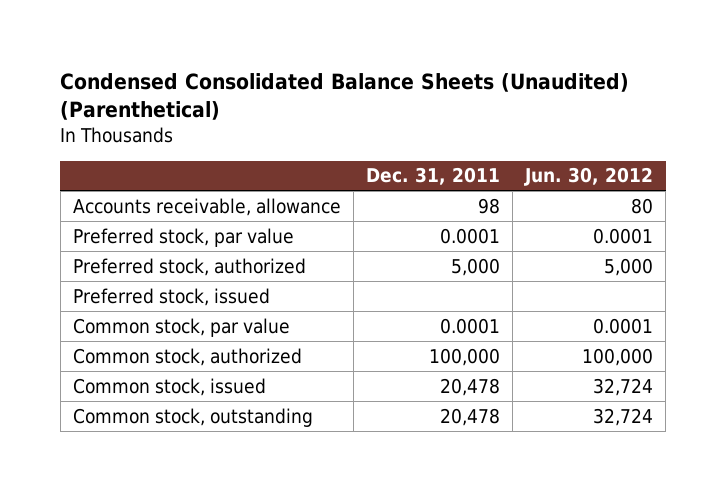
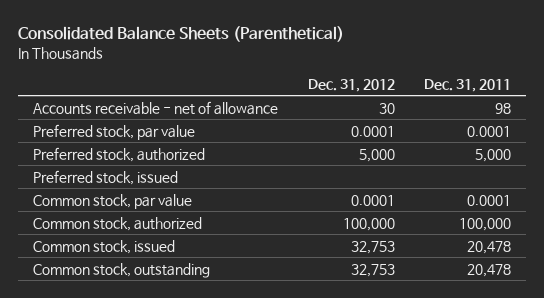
- Condensed Consolidated Balance Sheets (Unaudited) (Parenthetical)
+ Consolidated Balance Sheets (Parenthetical)
- | Dec. 31, 2011 | Jun. 30, 2012
+ | Dec. 31, 2012 | Dec. 31, 2011
- Accounts receivable, allowance | 98 | 80
+ Accounts receivable - net of allowance | 30 | 98

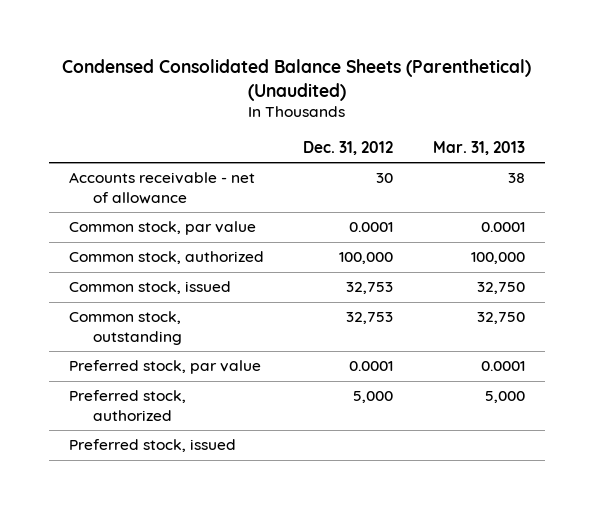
- Consolidated Balance Sheets (Parenthetical)
+ Condensed Consolidated Balance Sheets (Parenthetical) (Unaudited)
- | Dec. 31, 2012 | Dec. 31, 2011
+ | Dec. 31, 2012 | Mar. 31, 2013
moved down: Preferred stock, par value | 0.0001 | 0.0001
moved down: Preferred stock, authorized | 5,000 | 5,000
moved down: Preferred stock, issued

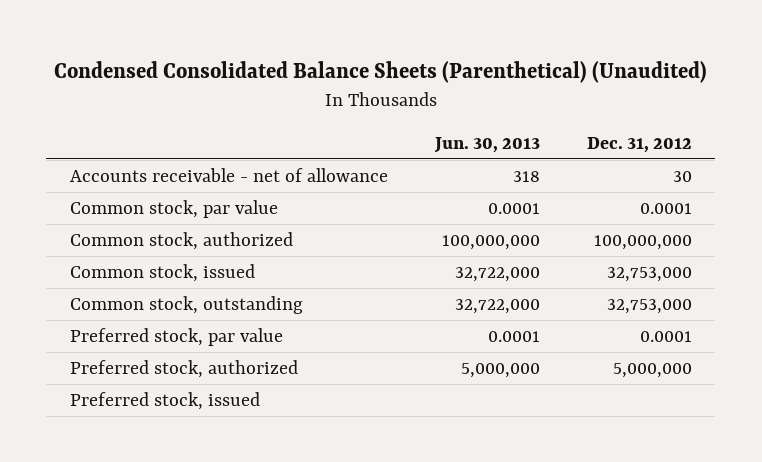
- | Dec. 31, 2012 | Mar. 31, 2013
+ | Jun. 30, 2013 | Dec. 31, 2012
- Common stock, authorized | 100,000 | 100,000
- Common stock, issued | 32,753 | 32,750
- Common stock, outstanding | 32,753 | 32,750
+ Common stock, authorized | 100,000,000 | 100,000,000
+ Common stock, issued | 32,722,000 | 32,753,000
+ Common stock, outstanding | 32,722,000 | 32,753,000
- Preferred stock, authorized | 5,000 | 5,000
+ Preferred stock, authorized | 5,000,000 | 5,000,000

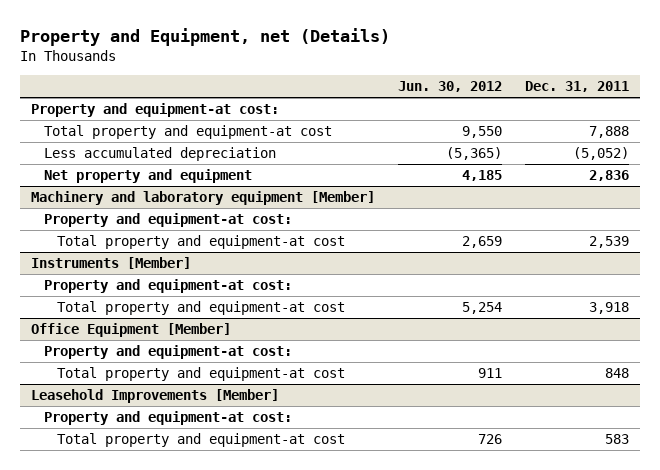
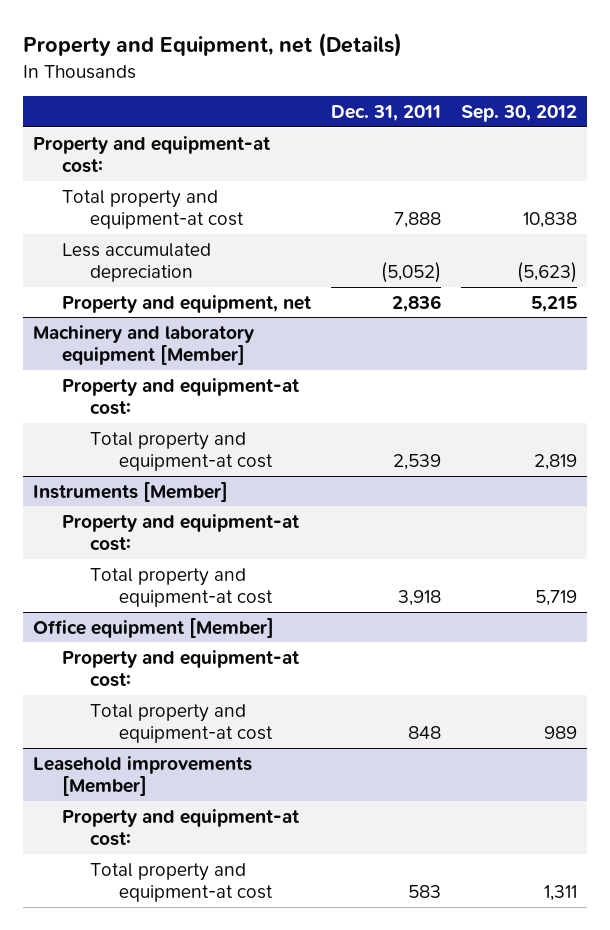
- | Jun. 30, 2012 | Dec. 31, 2011
+ | Dec. 31, 2011 | Sep. 30, 2012
- Net property and equipment | 4,185 | 2,836
+ Property and equipment, net | 2,836 | 5,215
- Office Equipment [Member]
+ Office equipment [Member]
- Leasehold Improvements [Member]
+ Leasehold improvements [Member]

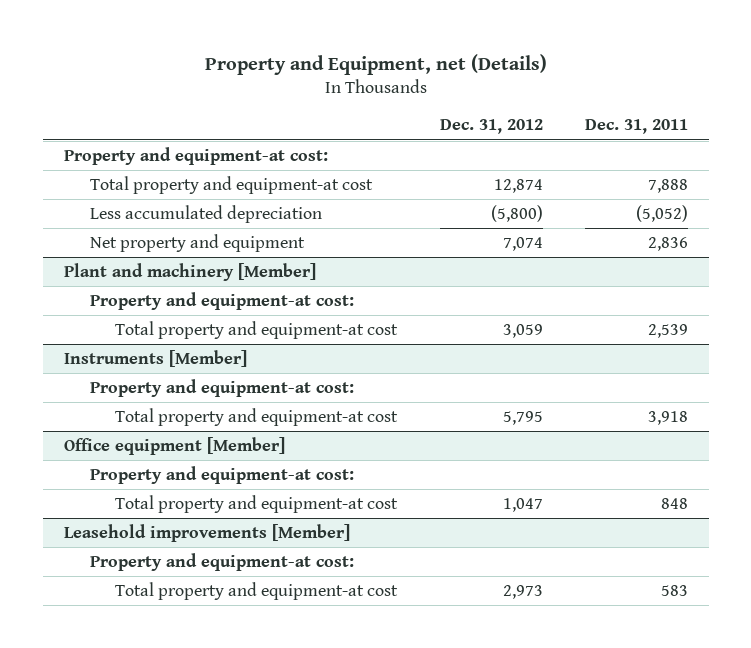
- | Dec. 31, 2011 | Sep. 30, 2012
+ | Dec. 31, 2012 | Dec. 31, 2011
- Property and equipment, net | 2,836 | 5,215
- Machinery and laboratory equipment [Member]
+ Net property and equipment | 7,074 | 2,836
+ Plant and machinery [Member]

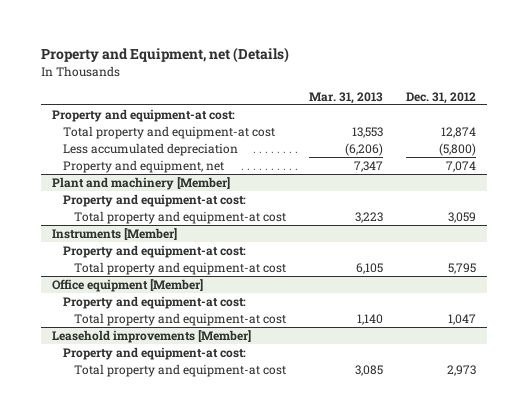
- | Dec. 31, 2012 | Dec. 31, 2011
+ | Mar. 31, 2013 | Dec. 31, 2012
- Net property and equipment | 7,074 | 2,836
+ Property and equipment, net | 7,347 | 7,074

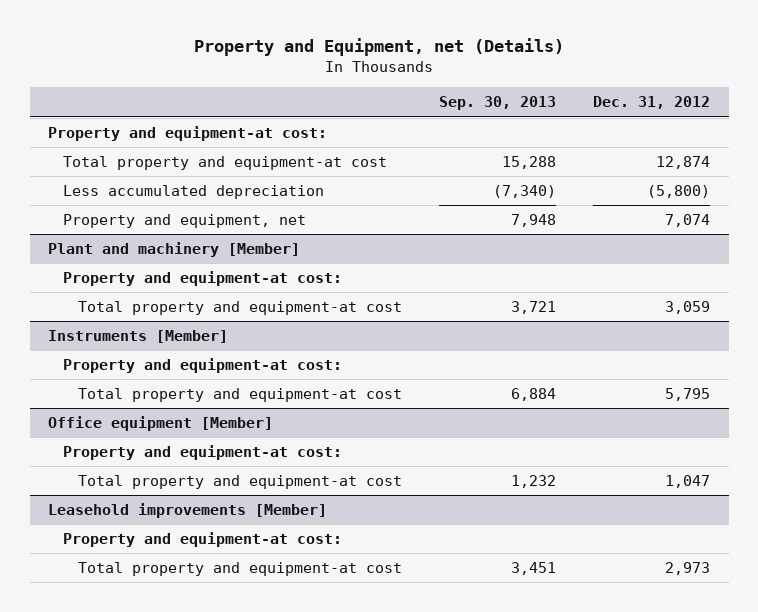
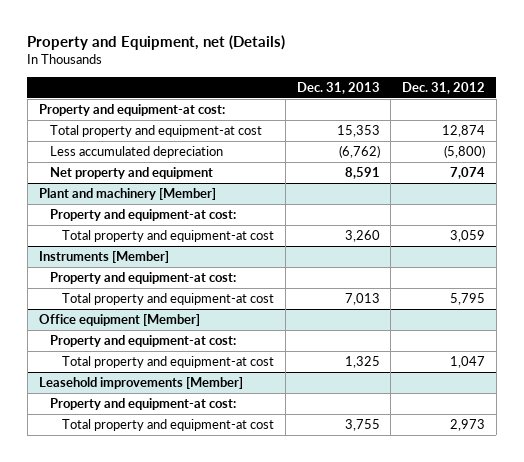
- | Sep. 30, 2013 | Dec. 31, 2012
+ | Dec. 31, 2013 | Dec. 31, 2012
- Property and equipment, net | 7,948 | 7,074
+ Net property and equipment | 8,591 | 7,074

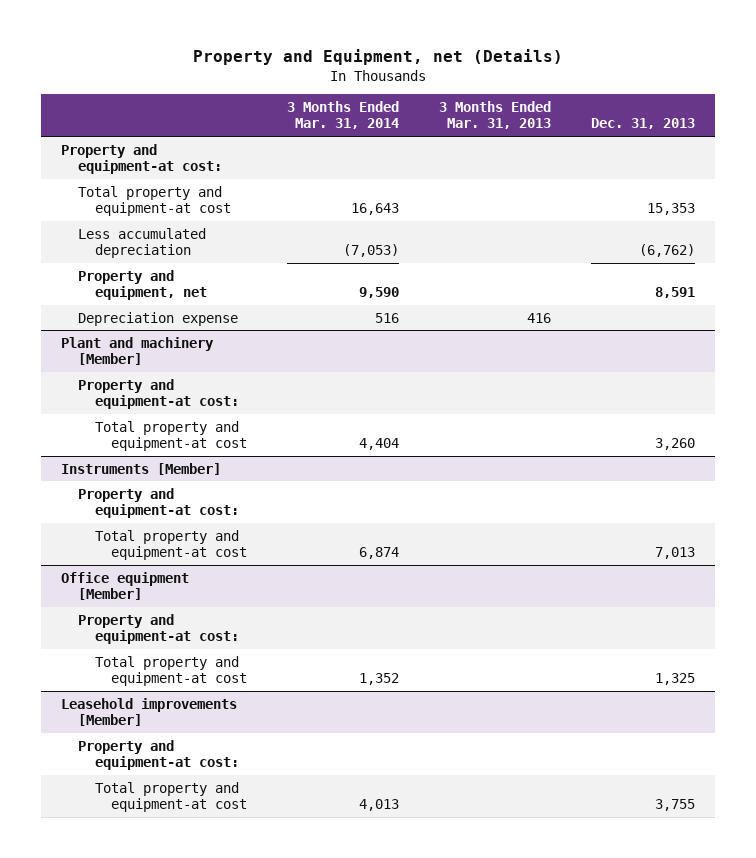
- | Dec. 31, 2013 | Dec. 31, 2012
+ | 3 Months Ended Mar. 31, 2014 | 3 Months Ended Mar. 31, 2013 | Dec. 31, 2013
- Net property and equipment | 8,591 | 7,074
+ Property and equipment, net | 9,590 | | 8,591
+ Depreciation expense | 516 | 416 |

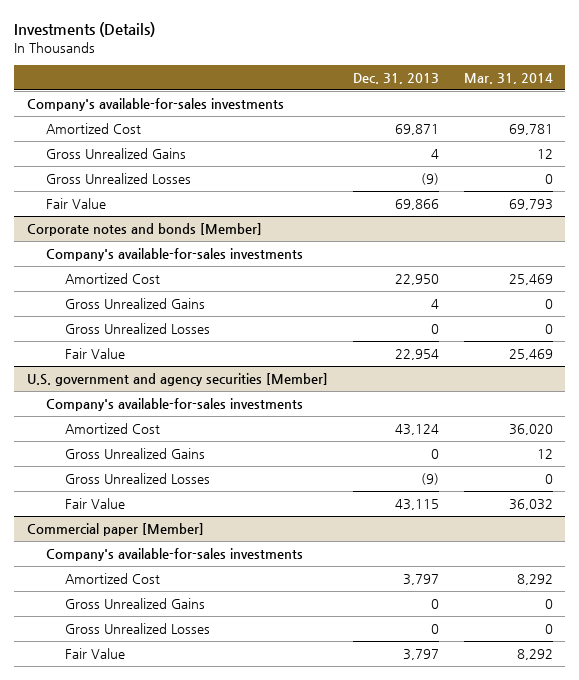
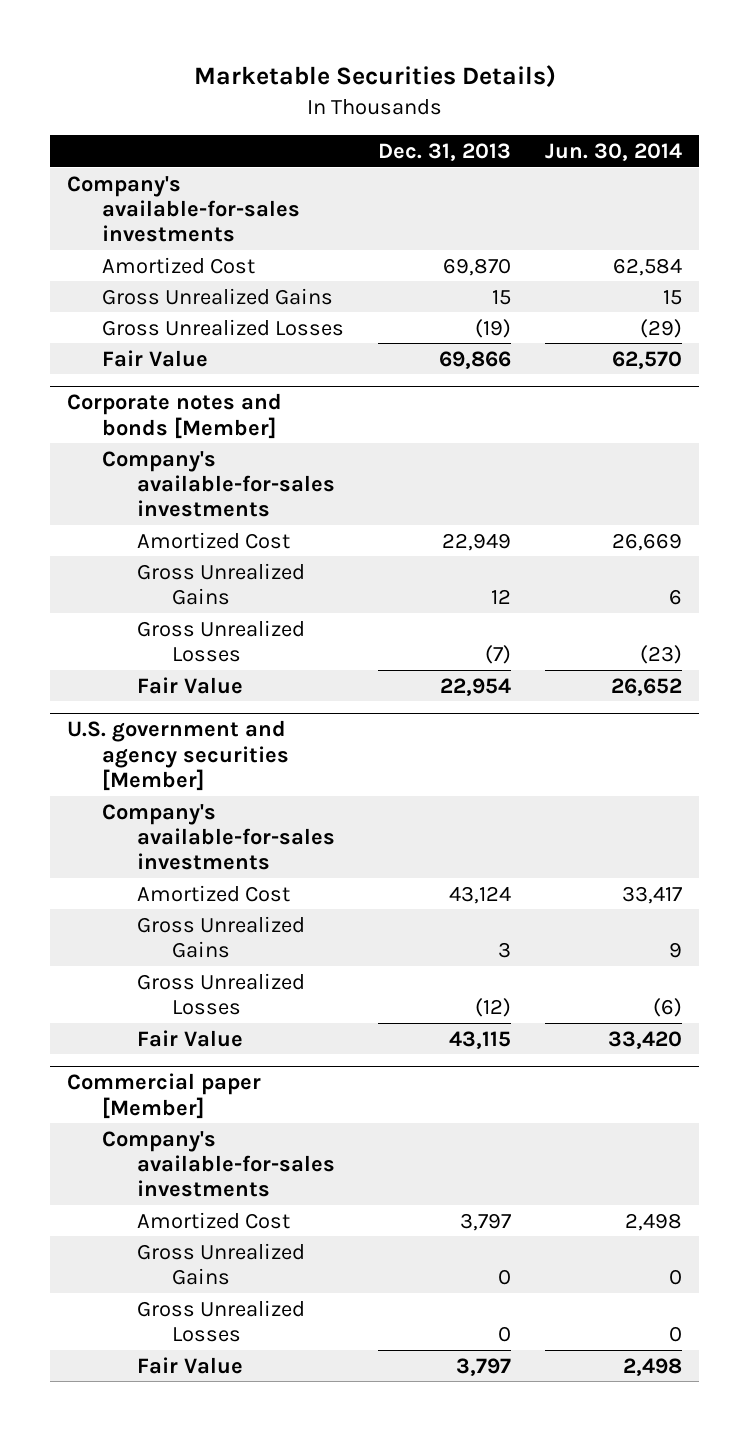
- Investments (Details)
+ Marketable Securities Details)
- | Dec. 31, 2013 | Mar. 31, 2014
+ | Dec. 31, 2013 | Jun. 30, 2014
- Amortized Cost | 69,871 | 69,781
- Gross Unrealized Gains | 4 | 12
- Gross Unrealized Losses | (9) | 0
+ Amortized Cost | 69,870 | 62,584
+ Gross Unrealized Gains | 15 | 15
+ Gross Unrealized Losses | (19) | (29)
@ Corporate notes and bonds [Member]
- Amortized Cost | 22,950 | 25,469
- Gross Unrealized Gains | 4 | 0
- Gross Unrealized Losses | 0 | 0
+ Amortized Cost | 22,949 | 26,669
+ Gross Unrealized Gains | 12 | 6
+ Gross Unrealized Losses | (7) | (23)
@ U.S. government and agency securities [Member]
- Gross Unrealized Gains | 0 | 12
- Gross Unrealized Losses | (9) | 0
+ Gross Unrealized Gains | 3 | 9
+ Gross Unrealized Losses | (12) | (6)

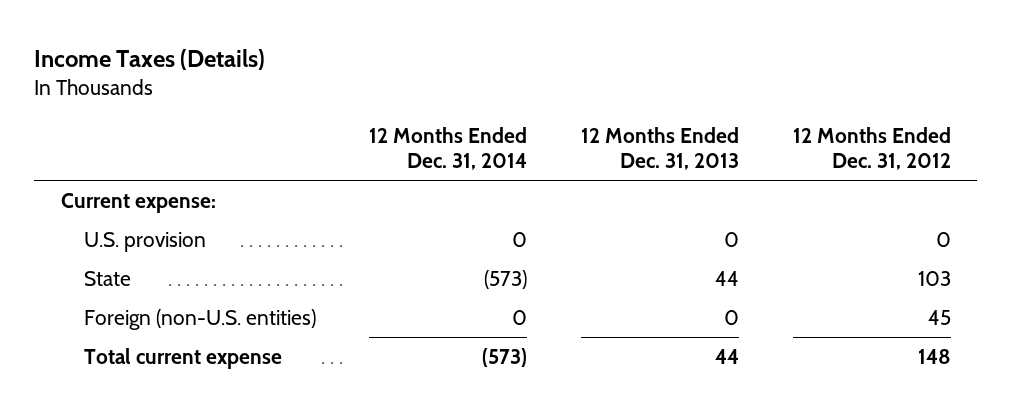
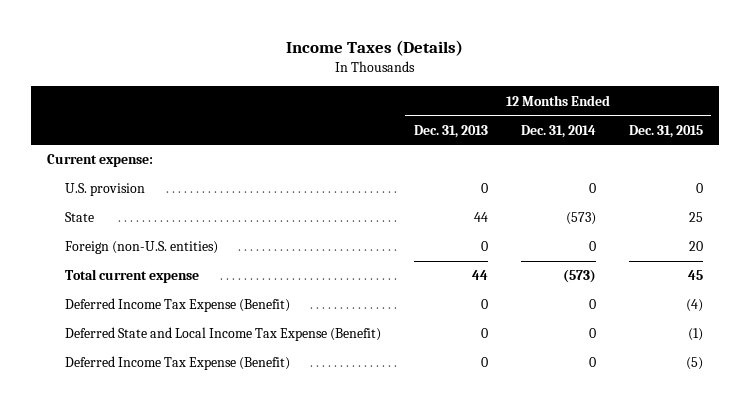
- | 12 Months Ended Dec. 31, 2014 | 12 Months Ended Dec. 31, 2013 | 12 Months Ended Dec. 31, 2012
+ | 12 Months Ended Dec. 31, 2013 | 12 Months Ended Dec. 31, 2014 | 12 Months Ended Dec. 31, 2015
+ Deferred Income Tax Expense (Benefit) | 0 | 0 | (4)
+ Deferred State and Local Income Tax Expense (Benefit) | 0 | 0 | (1)
+ Deferred Income Tax Expense (Benefit) | 0 | 0 | (5)

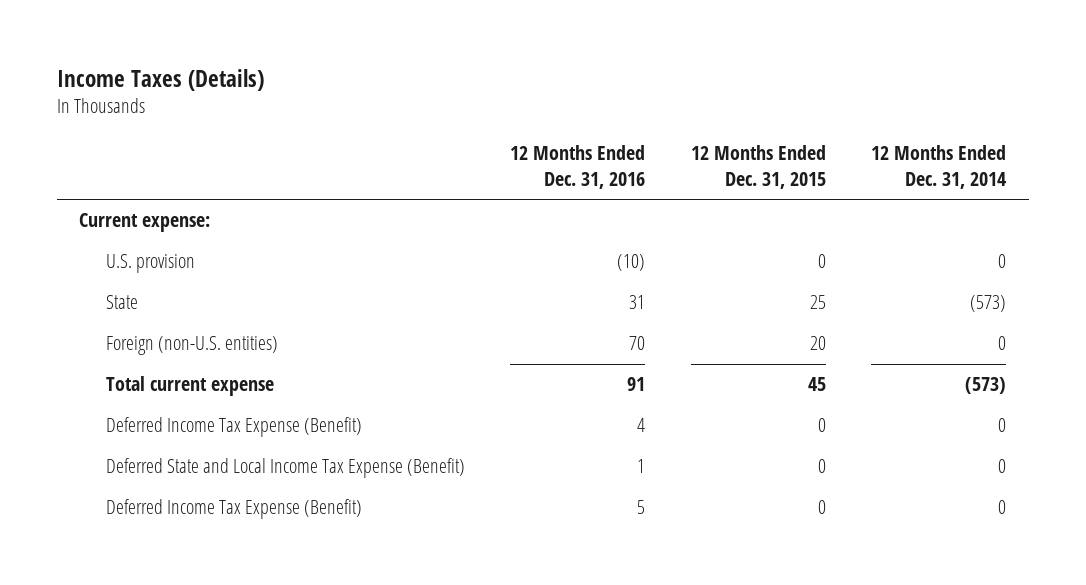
- | 12 Months Ended Dec. 31, 2013 | 12 Months Ended Dec. 31, 2014 | 12 Months Ended Dec. 31, 2015
+ | 12 Months Ended Dec. 31, 2016 | 12 Months Ended Dec. 31, 2015 | 12 Months Ended Dec. 31, 2014
- Deferred Income Tax Expense (Benefit) | 0 | 0 | (4)
- Deferred State and Local Income Tax Expense (Benefit) | 0 | 0 | (1)
- Deferred Income Tax Expense (Benefit) | 0 | 0 | (5)
+ Deferred Income Tax Expense (Benefit) | 4 | 0 | 0
+ Deferred State and Local Income Tax Expense (Benefit) | 1 | 0 | 0
+ Deferred Income Tax Expense (Benefit) | 5 | 0 | 0

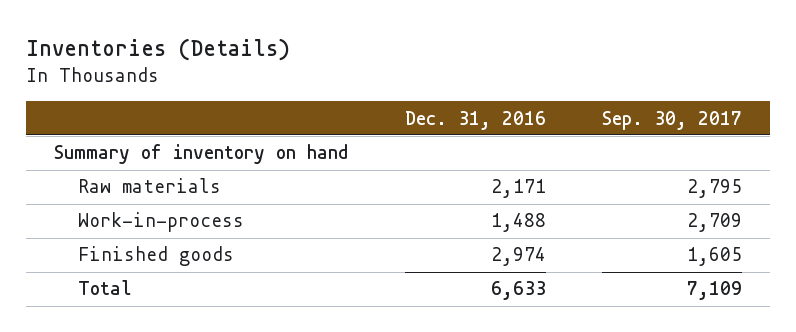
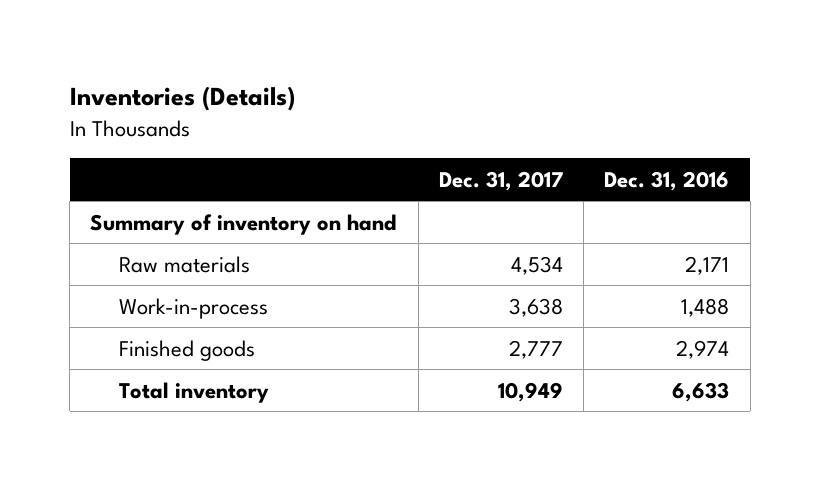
- | Dec. 31, 2016 | Sep. 30, 2017
+ | Dec. 31, 2017 | Dec. 31, 2016
- Total | 6,633 | 7,109
+ Total inventory | 10,949 | 6,633

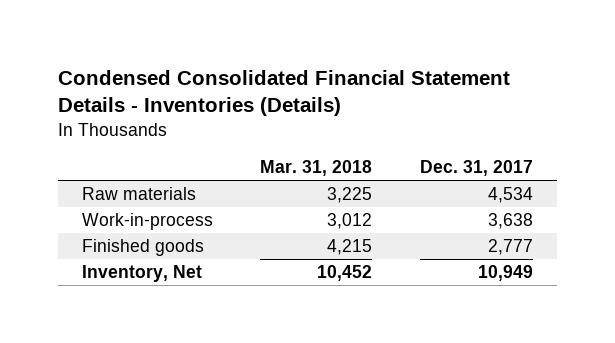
- Inventories (Details)
+ Condensed Consolidated Financial Statement Details - Inventories (Details)
- | Dec. 31, 2017 | Dec. 31, 2016
+ | Mar. 31, 2018 | Dec. 31, 2017
- Summary of inventory on hand
- Total inventory | 10,949 | 6,633
+ Inventory, Net | 10,452 | 10,949

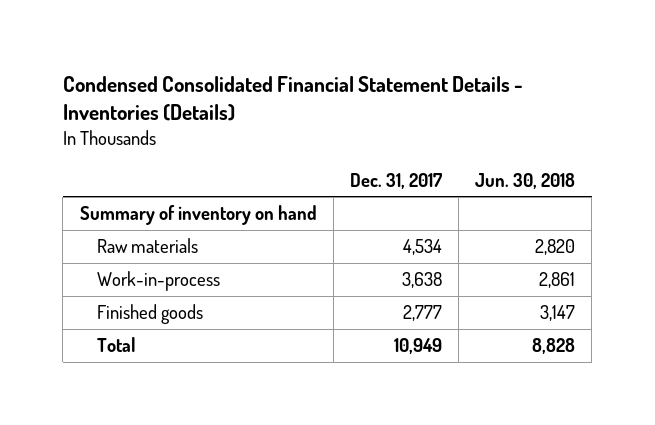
- | Mar. 31, 2018 | Dec. 31, 2017
+ | Dec. 31, 2017 | Jun. 30, 2018
+ Summary of inventory on hand
- Inventory, Net | 10,452 | 10,949
+ Total | 10,949 | 8,828

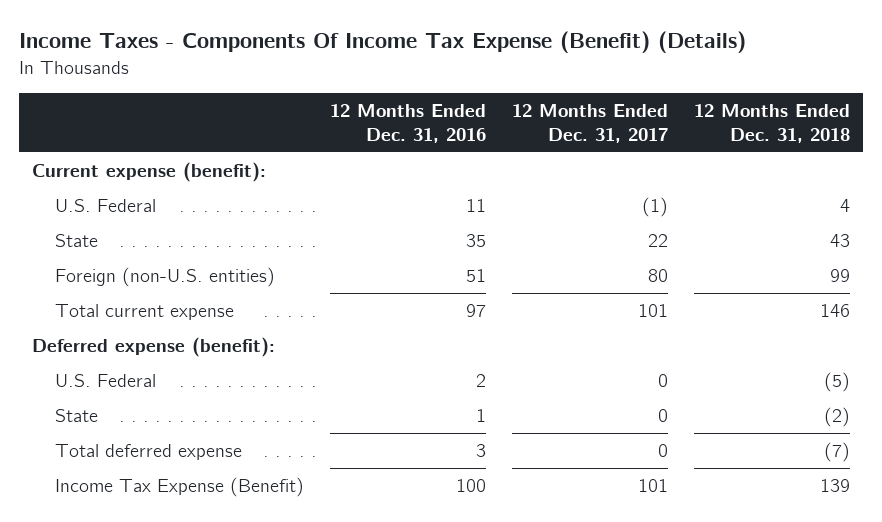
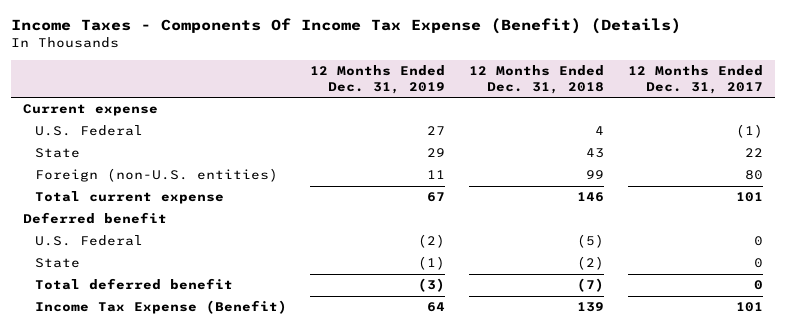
- | 12 Months Ended Dec. 31, 2016 | 12 Months Ended Dec. 31, 2017 | 12 Months Ended Dec. 31, 2018
+ | 12 Months Ended Dec. 31, 2019 | 12 Months Ended Dec. 31, 2018 | 12 Months Ended Dec. 31, 2017
- Current expense (benefit):
+ Current expense
- Deferred expense (benefit):
+ Deferred benefit
- Total deferred expense | 3 | 0 | (7)
+ Total deferred benefit | (3) | (7) | 0

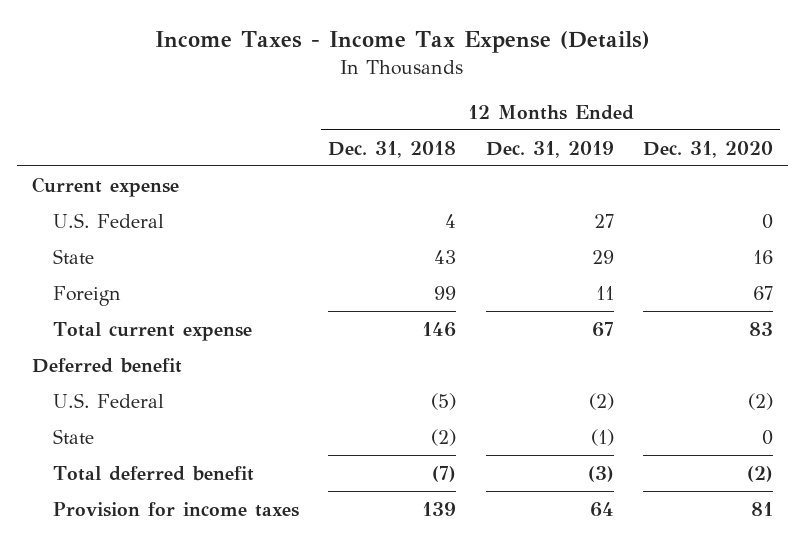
- Income Taxes - Components Of Income Tax Expense (Benefit) (Details)
+ Income Taxes - Income Tax Expense (Details)
- | 12 Months Ended Dec. 31, 2019 | 12 Months Ended Dec. 31, 2018 | 12 Months Ended Dec. 31, 2017
+ | 12 Months Ended Dec. 31, 2018 | 12 Months Ended Dec. 31, 2019 | 12 Months Ended Dec. 31, 2020
- Foreign (non-U.S. entities) | 11 | 99 | 80
+ Foreign | 99 | 11 | 67
- Income Tax Expense (Benefit) | 64 | 139 | 101
+ Provision for income taxes | 139 | 64 | 81

